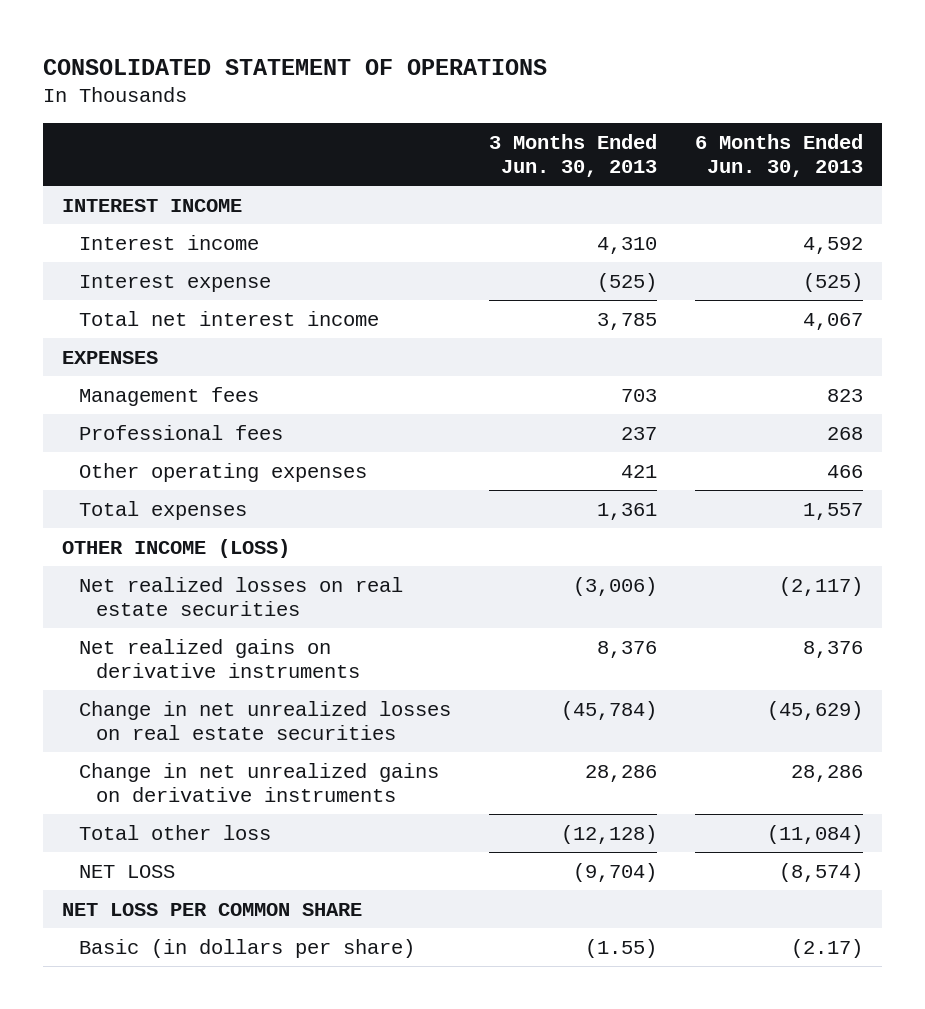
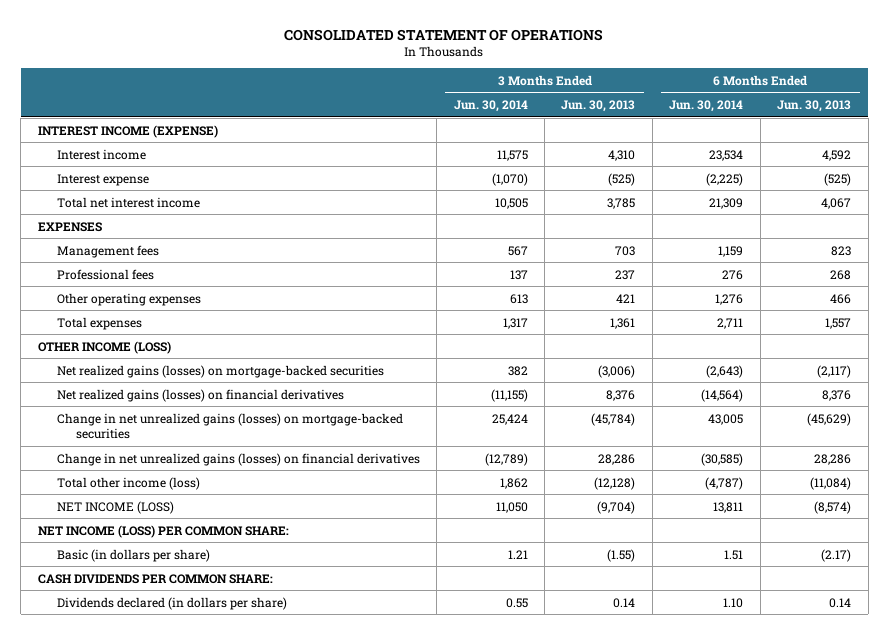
- | 3 Months Ended Jun. 30, 2013 | 6 Months Ended Jun. 30, 2013
+ | 3 Months Ended Jun. 30, 2014 | 3 Months Ended Jun. 30, 2013 | 6 Months Ended Jun. 30, 2014 | 6 Months Ended Jun. 30, 2013
- INTEREST INCOME
+ INTEREST INCOME (EXPENSE)
- Net realized losses on real estate securities | (3,006) | (2,117)
- Net realized gains on derivative instruments | 8,376 | 8,376
- Change in net unrealized losses on real estate securities | (45,784) | (45,629)
- Change in net unrealized gains on derivative instruments | 28,286 | 28,286
- Total other loss | (12,128) | (11,084)
- NET LOSS | (9,704) | (8,574)
- NET LOSS PER COMMON SHARE
+ Net realized gains (losses) on mortgage-backed securities | 382 | (3,006) | (2,643) | (2,117)
+ Net realized gains (losses) on financial derivatives | (11,155) | 8,376 | (14,564) | 8,376
+ Change in net unrealized gains (losses) on mortgage-backed securities | 25,424 | (45,784) | 43,005 | (45,629)
+ Change in net unrealized gains (losses) on financial derivatives | (12,789) | 28,286 | (30,585) | 28,286
+ Total other income (loss) | 1,862 | (12,128) | (4,787) | (11,084)
+ NET INCOME (LOSS) | 11,050 | (9,704) | 13,811 | (8,574)
+ NET INCOME (LOSS) PER COMMON SHARE:
+ CASH DIVIDENDS PER COMMON SHARE:
+ Dividends declared (in dollars per share) | 0.55 | 0.14 | 1.10 | 0.14

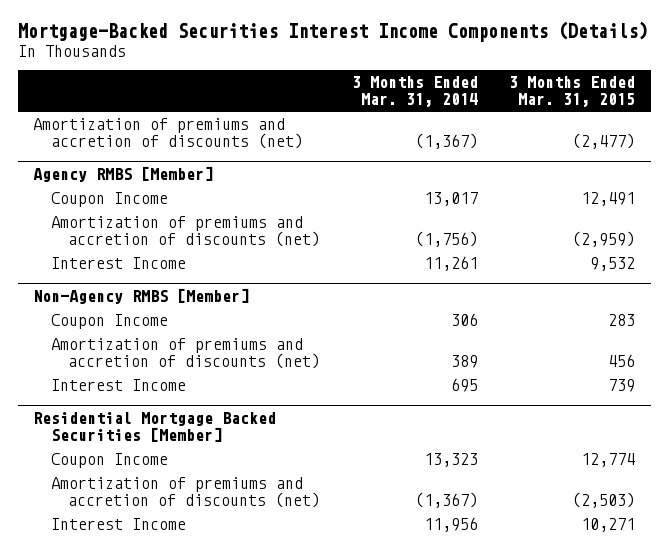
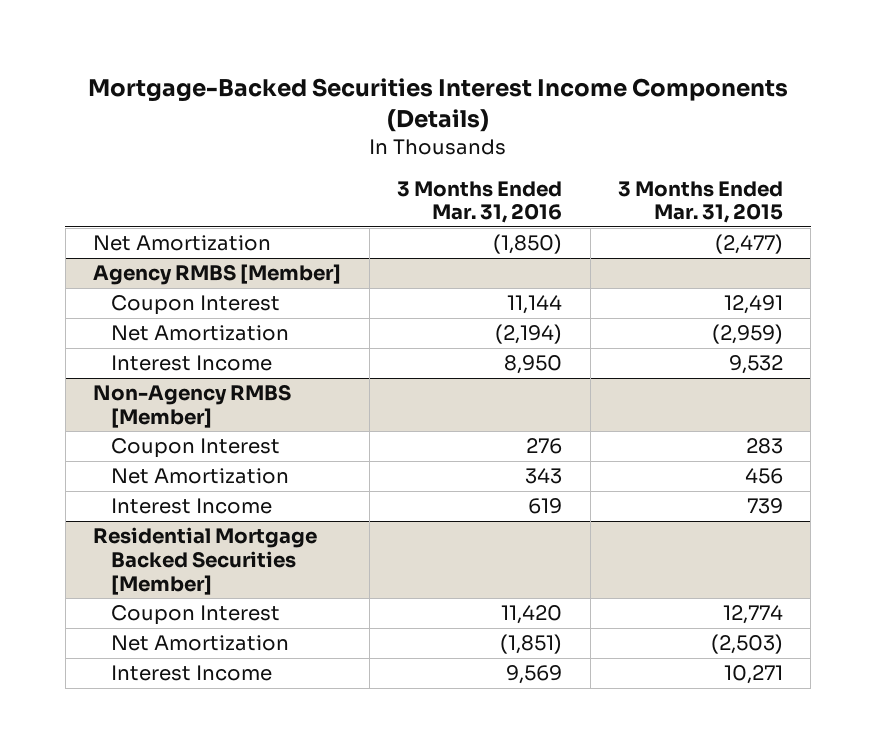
- | 3 Months Ended Mar. 31, 2014 | 3 Months Ended Mar. 31, 2015
+ | 3 Months Ended Mar. 31, 2016 | 3 Months Ended Mar. 31, 2015
- Amortization of premiums and accretion of discounts (net) | (1,367) | (2,477)
+ Net Amortization | (1,850) | (2,477)
@ Agency RMBS [Member]
- Coupon Income | 13,017 | 12,491
- Amortization of premiums and accretion of discounts (net) | (1,756) | (2,959)
+ Coupon Interest | 11,144 | 12,491
+ Net Amortization | (2,194) | (2,959)
@ Non-Agency RMBS [Member]
- Coupon Income | 306 | 283
- Amortization of premiums and accretion of discounts (net) | 389 | 456
+ Coupon Interest | 276 | 283
+ Net Amortization | 343 | 456
@ Residential Mortgage Backed Securities [Member]
- Coupon Income | 13,323 | 12,774
- Amortization of premiums and accretion of discounts (net) | (1,367) | (2,503)
+ Coupon Interest | 11,420 | 12,774
+ Net Amortization | (1,851) | (2,503)

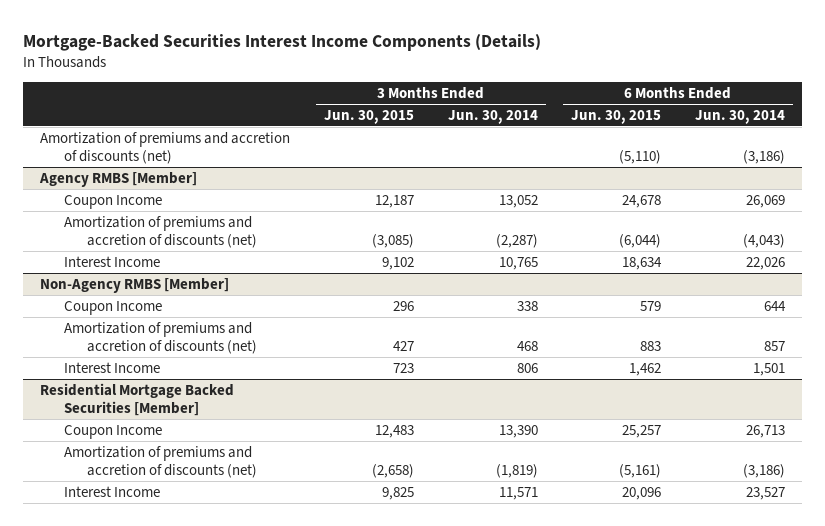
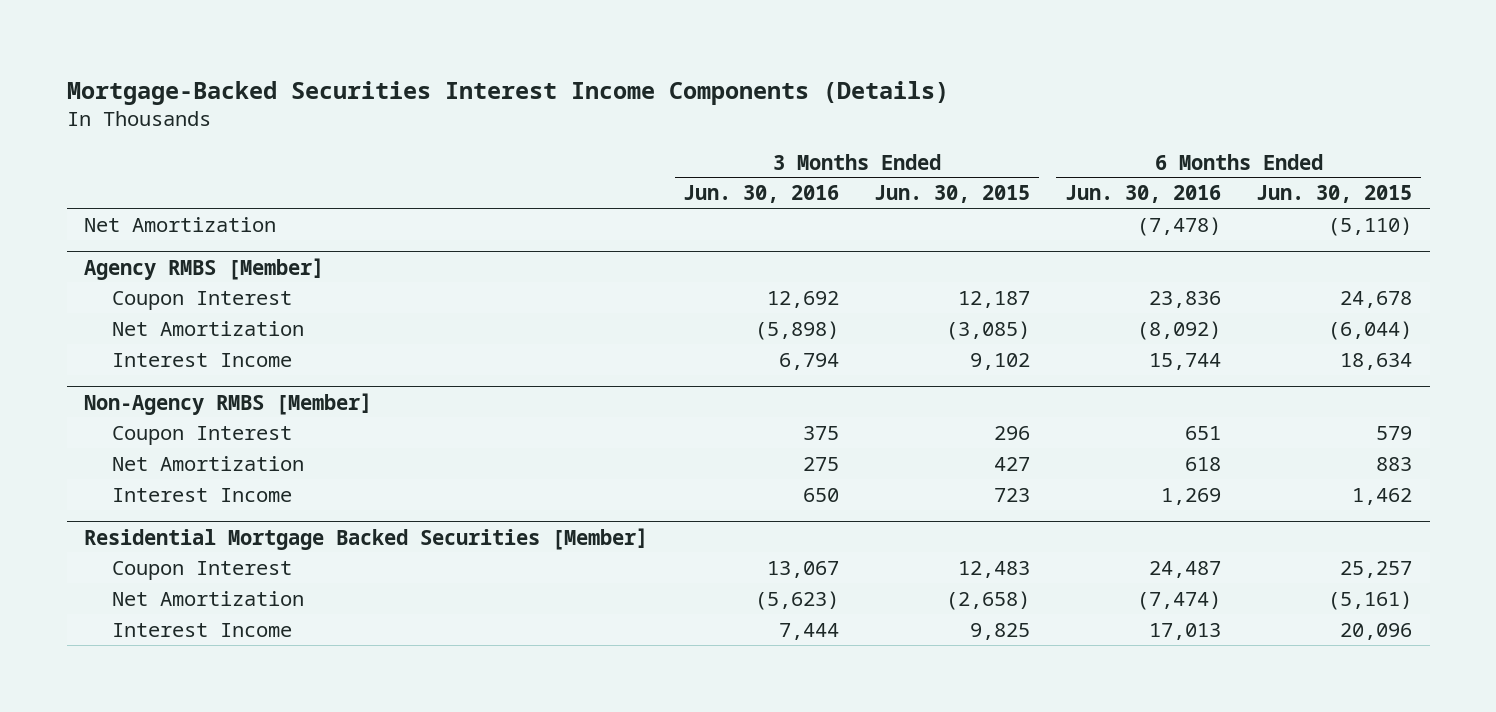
- | 3 Months Ended Jun. 30, 2015 | 3 Months Ended Jun. 30, 2014 | 6 Months Ended Jun. 30, 2015 | 6 Months Ended Jun. 30, 2014
+ | 3 Months Ended Jun. 30, 2016 | 3 Months Ended Jun. 30, 2015 | 6 Months Ended Jun. 30, 2016 | 6 Months Ended Jun. 30, 2015
- Amortization of premiums and accretion of discounts (net) | | | (5,110) | (3,186)
+ Net Amortization | | | (7,478) | (5,110)
@ Agency RMBS [Member]
- Coupon Income | 12,187 | 13,052 | 24,678 | 26,069
- Amortization of premiums and accretion of discounts (net) | (3,085) | (2,287) | (6,044) | (4,043)
+ Coupon Interest | 12,692 | 12,187 | 23,836 | 24,678
+ Net Amortization | (5,898) | (3,085) | (8,092) | (6,044)
@ Non-Agency RMBS [Member]
- Coupon Income | 296 | 338 | 579 | 644
- Amortization of premiums and accretion of discounts (net) | 427 | 468 | 883 | 857
+ Coupon Interest | 375 | 296 | 651 | 579
+ Net Amortization | 275 | 427 | 618 | 883
@ Residential Mortgage Backed Securities [Member]
- Coupon Income | 12,483 | 13,390 | 25,257 | 26,713
- Amortization of premiums and accretion of discounts (net) | (2,658) | (1,819) | (5,161) | (3,186)
+ Coupon Interest | 13,067 | 12,483 | 24,487 | 25,257
+ Net Amortization | (5,623) | (2,658) | (7,474) | (5,161)

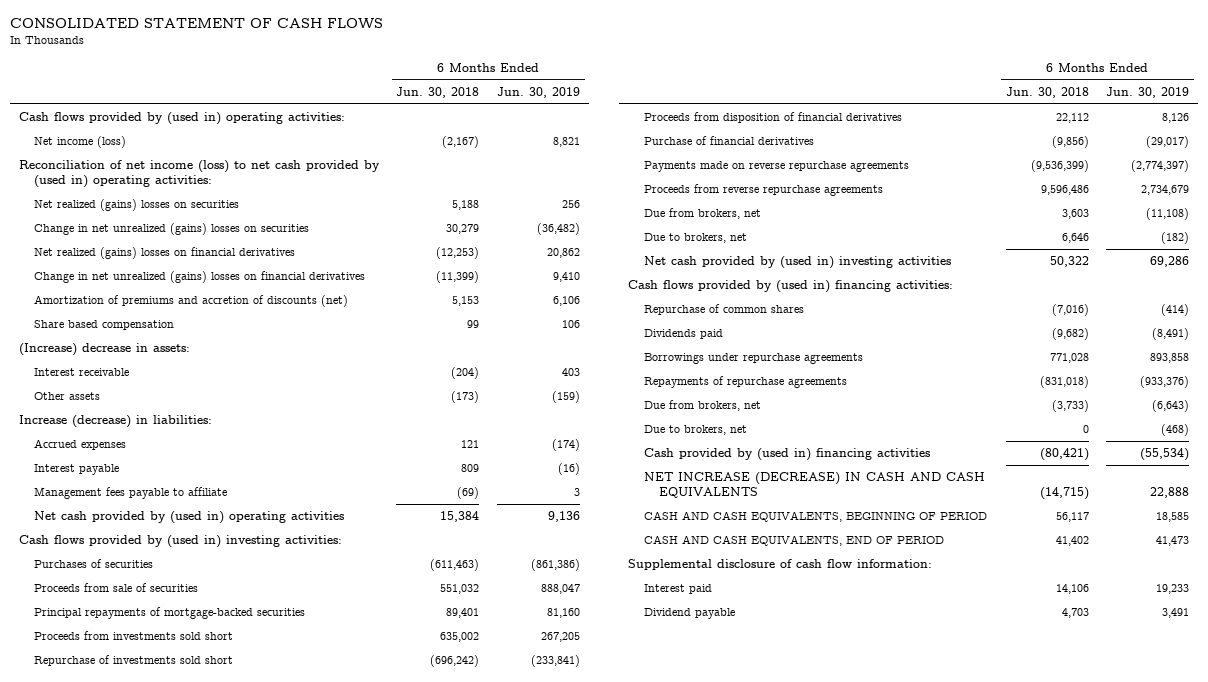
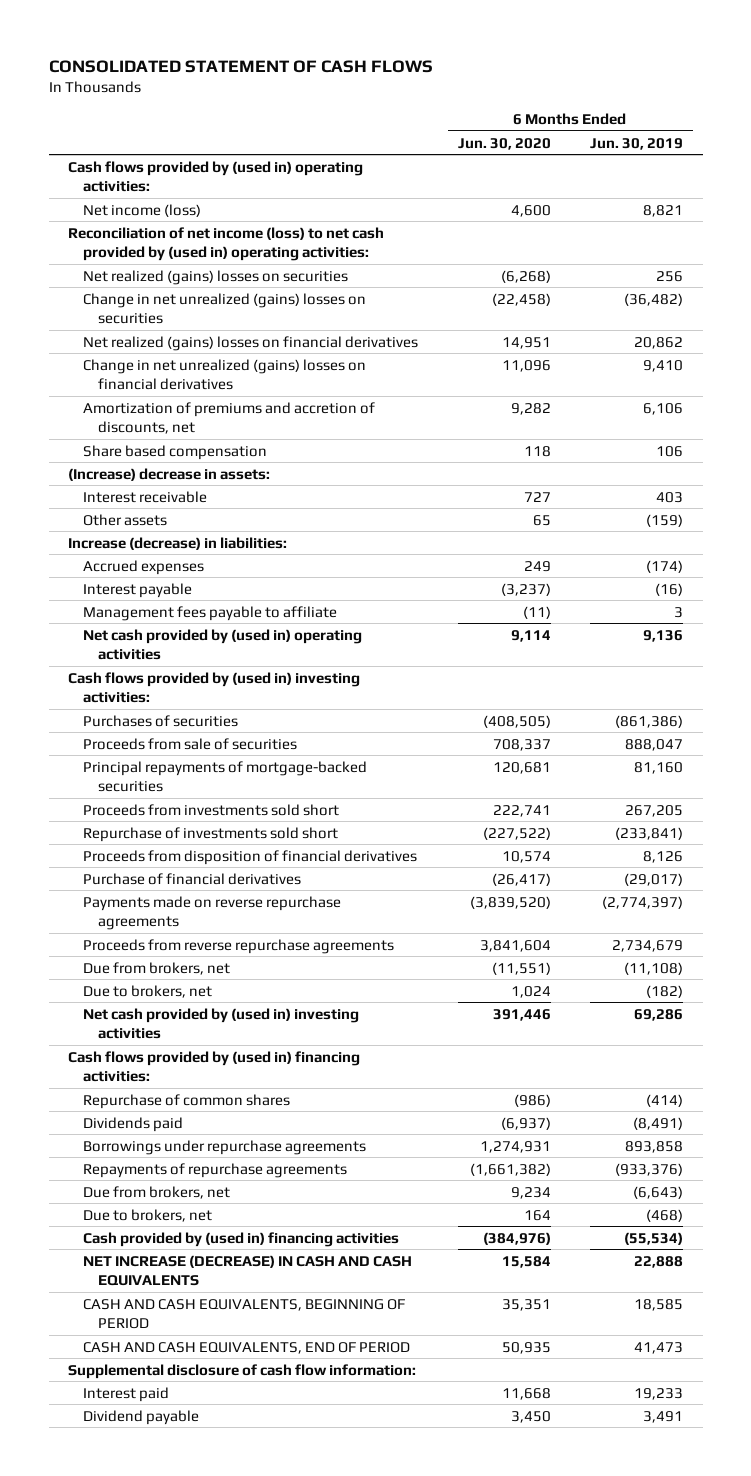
- | 6 Months Ended Jun. 30, 2018 | 6 Months Ended Jun. 30, 2019
+ | 6 Months Ended Jun. 30, 2020 | 6 Months Ended Jun. 30, 2019
- Amortization of premiums and accretion of discounts (net) | 5,153 | 6,106
+ Amortization of premiums and accretion of discounts, net | 9,282 | 6,106

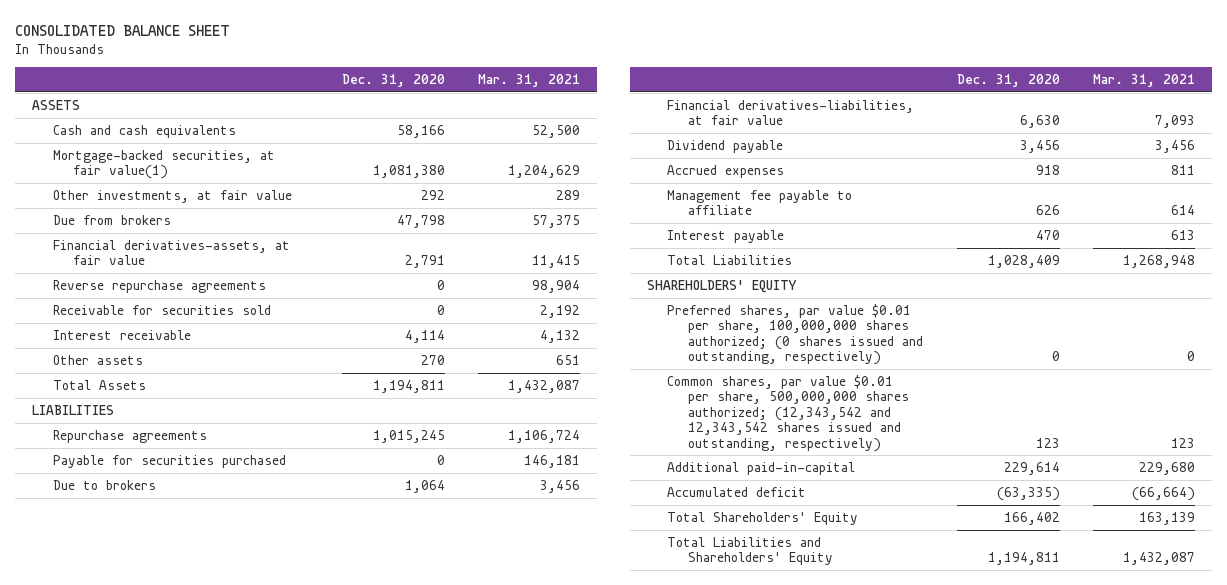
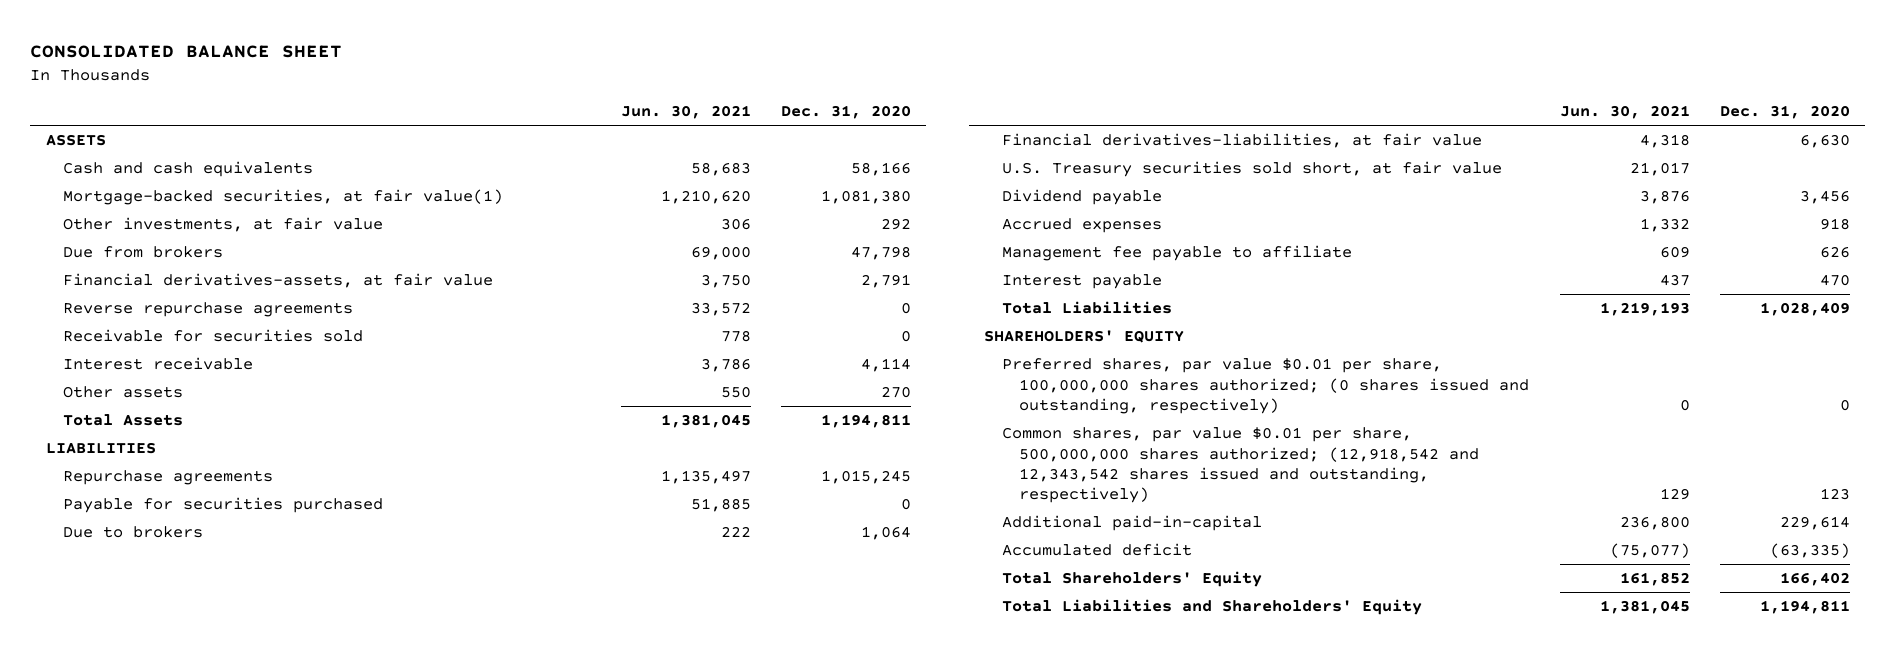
- | Dec. 31, 2020 | Mar. 31, 2021
+ | Jun. 30, 2021 | Dec. 31, 2020
+ U.S. Treasury securities sold short, at fair value | 21,017 |
- Common shares, par value $0.01 per share, 500,000,000 shares authorized; (12,343,542 and 12,343,542 shares issued and outstanding, respectively) | 123 | 123
+ Common shares, par value $0.01 per share, 500,000,000 shares authorized; (12,918,542 and 12,343,542 shares issued and outstanding, respectively) | 129 | 123

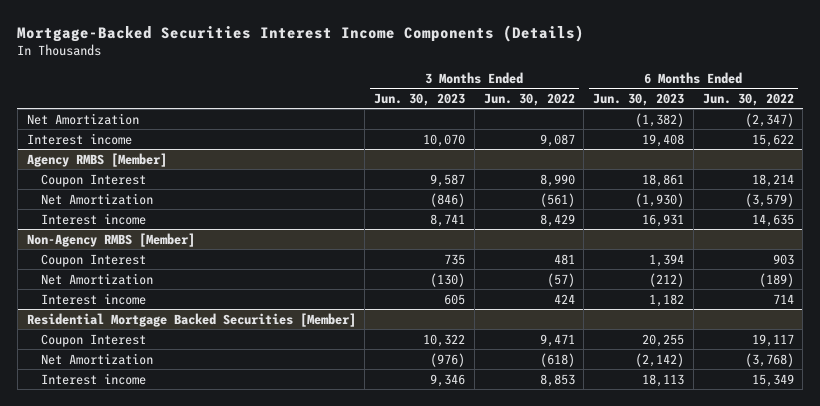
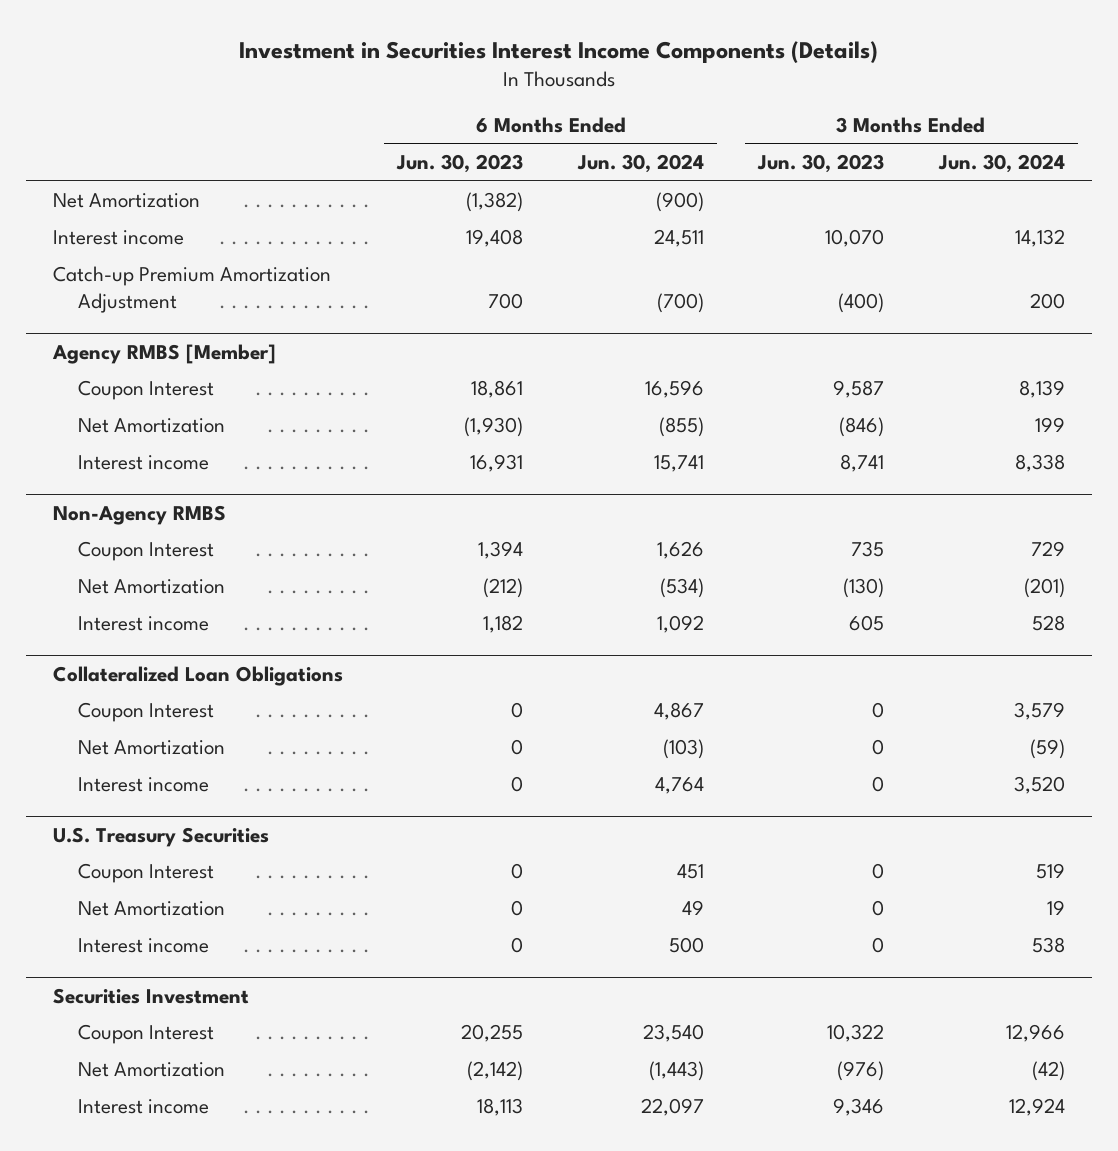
- Mortgage-Backed Securities Interest Income Components (Details)
+ Investment in Securities Interest Income Components (Details)
- | 3 Months Ended Jun. 30, 2023 | 3 Months Ended Jun. 30, 2022 | 6 Months Ended Jun. 30, 2023 | 6 Months Ended Jun. 30, 2022
+ | 6 Months Ended Jun. 30, 2023 | 6 Months Ended Jun. 30, 2024 | 3 Months Ended Jun. 30, 2023 | 3 Months Ended Jun. 30, 2024
+ Catch-up Premium Amortization Adjustment | 700 | (700) | (400) | 200
- Non-Agency RMBS [Member]
+ Non-Agency RMBS
- Residential Mortgage Backed Securities [Member]
+ Collateralized Loan Obligations
+ Coupon Interest | 0 | 4,867 | 0 | 3,579
+ Net Amortization | 0 | (103) | 0 | (59)
+ Interest income | 0 | 4,764 | 0 | 3,520
+ U.S. Treasury Securities
+ Coupon Interest | 0 | 451 | 0 | 519
+ Net Amortization | 0 | 49 | 0 | 19
+ Interest income | 0 | 500 | 0 | 538
+ Securities Investment

